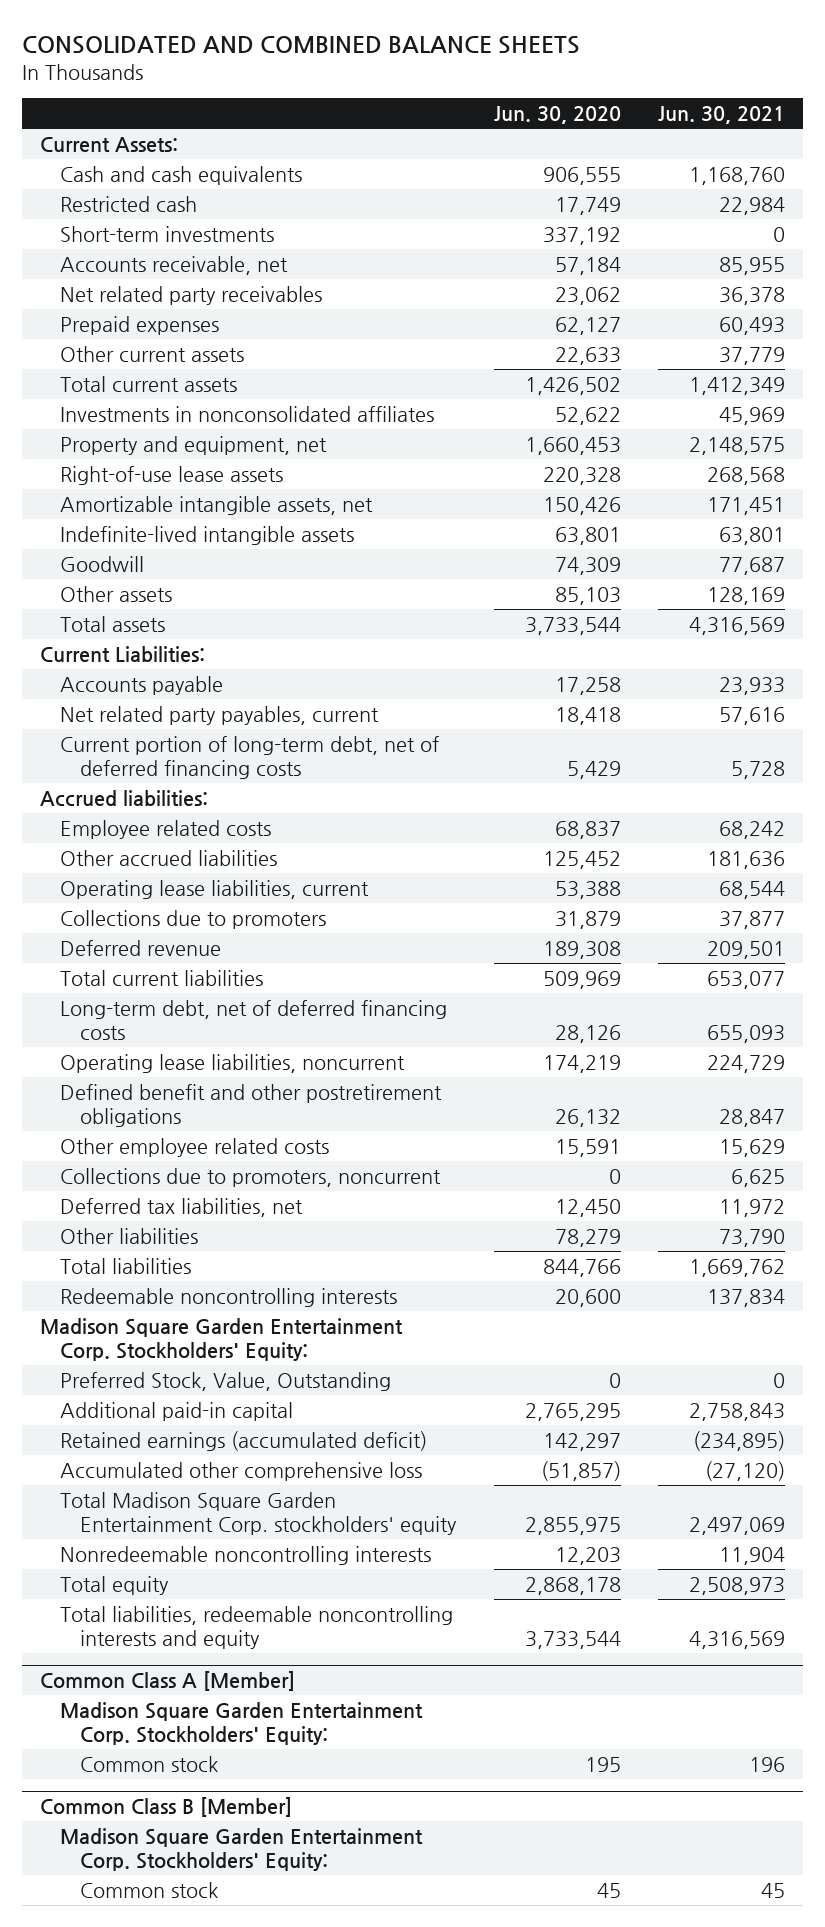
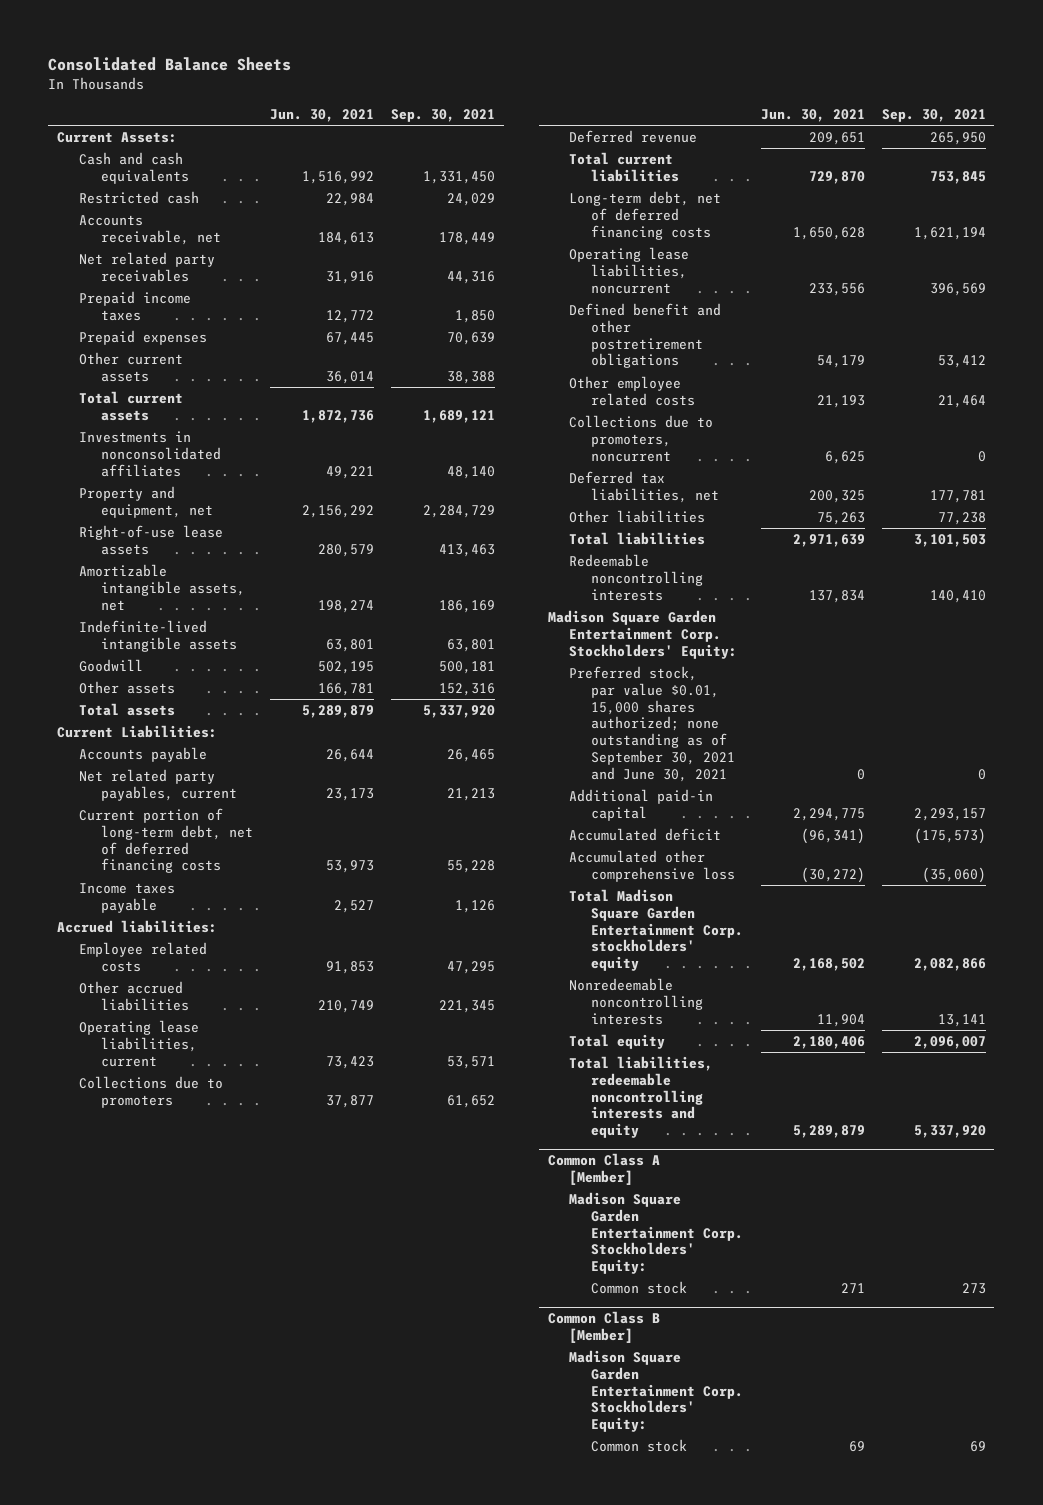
- CONSOLIDATED AND COMBINED BALANCE SHEETS
+ Consolidated Balance Sheets
- | Jun. 30, 2020 | Jun. 30, 2021
+ | Jun. 30, 2021 | Sep. 30, 2021
- Cash and cash equivalents | 906,555 | 1,168,760
+ Cash and cash equivalents | 1,516,992 | 1,331,450
- Short-term investments | 337,192 | 0
- Accounts receivable, net | 57,184 | 85,955
- Net related party receivables | 23,062 | 36,378
- Prepaid expenses | 62,127 | 60,493
- Other current assets | 22,633 | 37,779
- Total current assets | 1,426,502 | 1,412,349
- Investments in nonconsolidated affiliates | 52,622 | 45,969
- Property and equipment, net | 1,660,453 | 2,148,575
- Right-of-use lease assets | 220,328 | 268,568
- Amortizable intangible assets, net | 150,426 | 171,451
+ Accounts receivable, net | 184,613 | 178,449
+ Net related party receivables | 31,916 | 44,316
+ Prepaid income taxes | 12,772 | 1,850
+ Prepaid expenses | 67,445 | 70,639
+ Other current assets | 36,014 | 38,388
+ Total current assets | 1,872,736 | 1,689,121
+ Investments in nonconsolidated affiliates | 49,221 | 48,140
+ Property and equipment, net | 2,156,292 | 2,284,729
+ Right-of-use lease assets | 280,579 | 413,463
+ Amortizable intangible assets, net | 198,274 | 186,169
- Goodwill | 74,309 | 77,687
- Other assets | 85,103 | 128,169
- Total assets | 3,733,544 | 4,316,569
+ Goodwill | 502,195 | 500,181
+ Other assets | 166,781 | 152,316
+ Total assets | 5,289,879 | 5,337,920
- Accounts payable | 17,258 | 23,933
- Net related party payables, current | 18,418 | 57,616
- Current portion of long-term debt, net of deferred financing costs | 5,429 | 5,728
+ Accounts payable | 26,644 | 26,465
+ Net related party payables, current | 23,173 | 21,213
+ Current portion of long-term debt, net of deferred financing costs | 53,973 | 55,228
+ Income taxes payable | 2,527 | 1,126
- Employee related costs | 68,837 | 68,242
- Other accrued liabilities | 125,452 | 181,636
- Operating lease liabilities, current | 53,388 | 68,544
+ Employee related costs | 91,853 | 47,295
+ Other accrued liabilities | 210,749 | 221,345
+ Operating lease liabilities, current | 73,423 | 53,571
- Deferred revenue | 189,308 | 209,501
- Total current liabilities | 509,969 | 653,077
- Long-term debt, net of deferred financing costs | 28,126 | 655,093
- Operating lease liabilities, noncurrent | 174,219 | 224,729
- Defined benefit and other postretirement obligations | 26,132 | 28,847
- Other employee related costs | 15,591 | 15,629
+ Deferred revenue | 209,651 | 265,950
+ Total current liabilities | 729,870 | 753,845
+ Long-term debt, net of deferred financing costs | 1,650,628 | 1,621,194
+ Operating lease liabilities, noncurrent | 233,556 | 396,569
+ Defined benefit and other postretirement obligations | 54,179 | 53,412
+ Other employee related costs | 21,193 | 21,464
- Deferred tax liabilities, net | 12,450 | 11,972
- Other liabilities | 78,279 | 73,790
- Total liabilities | 844,766 | 1,669,762
+ Deferred tax liabilities, net | 200,325 | 177,781
+ Other liabilities | 75,263 | 77,238
+ Total liabilities | 2,971,639 | 3,101,503
- Preferred Stock, Value, Outstanding | 0 | 0
- Additional paid-in capital | 2,765,295 | 2,758,843
- Retained earnings (accumulated deficit) | 142,297 | (234,895)
- Accumulated other comprehensive loss | (51,857) | (27,120)
- Total Madison Square Garden Entertainment Corp. stockholders' equity | 2,855,975 | 2,497,069
+ Preferred stock, par value $0.01, 15,000 shares authorized; none outstanding as of September 30, 2021 and June 30, 2021 | 0 | 0
+ Additional paid-in capital | 2,294,775 | 2,293,157
+ Accumulated deficit | (96,341) | (175,573)
+ Accumulated other comprehensive loss | (30,272) | (35,060)
+ Total Madison Square Garden Entertainment Corp. stockholders' equity | 2,168,502 | 2,082,866
- Total equity | 2,868,178 | 2,508,973
- Total liabilities, redeemable noncontrolling interests and equity | 3,733,544 | 4,316,569
+ Total equity | 2,180,406 | 2,096,007
+ Total liabilities, redeemable noncontrolling interests and equity | 5,289,879 | 5,337,920
@ Common Class A [Member]
- Common stock | 195 | 196
+ Common stock | 271 | 273
@ Common Class B [Member]
- Common stock | 45 | 45
+ Common stock | 69 | 69

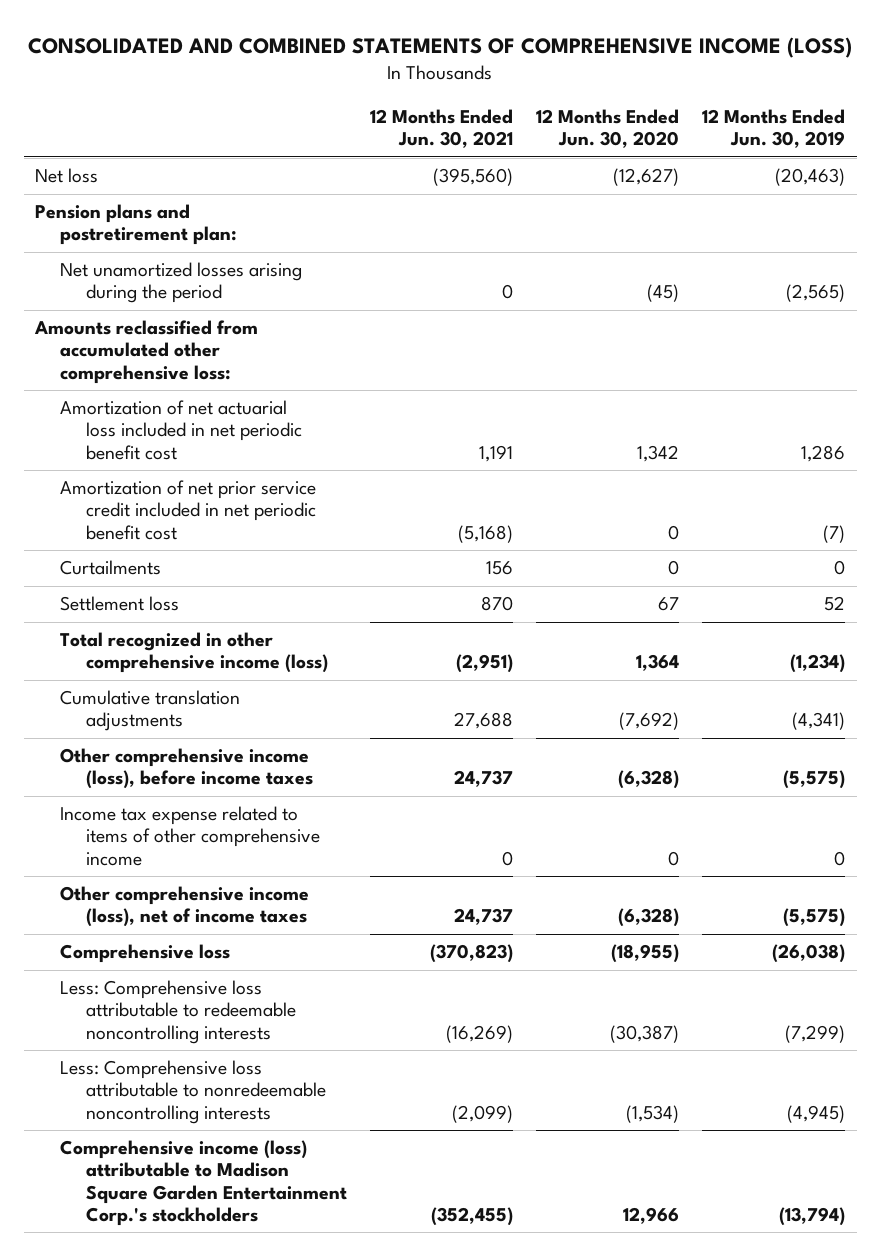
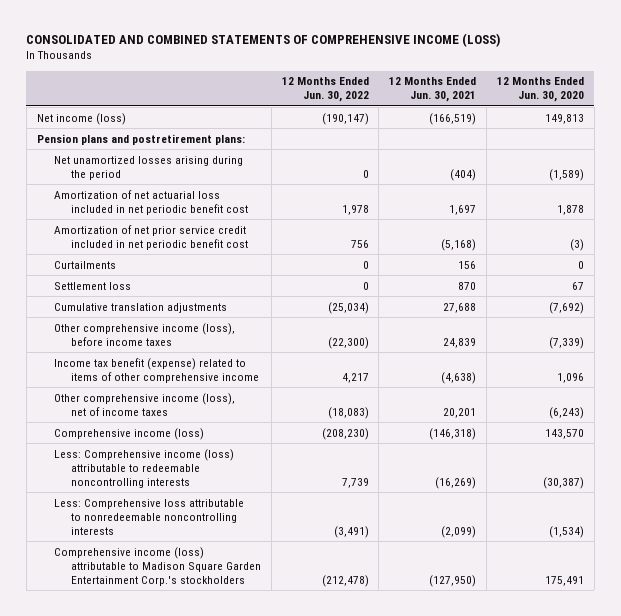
- | 12 Months Ended Jun. 30, 2021 | 12 Months Ended Jun. 30, 2020 | 12 Months Ended Jun. 30, 2019
+ | 12 Months Ended Jun. 30, 2022 | 12 Months Ended Jun. 30, 2021 | 12 Months Ended Jun. 30, 2020
- Net loss | (395,560) | (12,627) | (20,463)
- Pension plans and postretirement plan:
- Net unamortized losses arising during the period | 0 | (45) | (2,565)
- Amounts reclassified from accumulated other comprehensive loss:
- Amortization of net actuarial loss included in net periodic benefit cost | 1,191 | 1,342 | 1,286
- Amortization of net prior service credit included in net periodic benefit cost | (5,168) | 0 | (7)
+ Net income (loss) | (190,147) | (166,519) | 149,813
+ Pension plans and postretirement plans:
+ Net unamortized losses arising during the period | 0 | (404) | (1,589)
+ Amortization of net actuarial loss included in net periodic benefit cost | 1,978 | 1,697 | 1,878
+ Amortization of net prior service credit included in net periodic benefit cost | 756 | (5,168) | (3)
- Total recognized in other comprehensive income (loss) | (2,951) | 1,364 | (1,234)
- Other comprehensive income (loss), before income taxes | 24,737 | (6,328) | (5,575)
- Income tax expense related to items of other comprehensive income | 0 | 0 | 0
- Other comprehensive income (loss), net of income taxes | 24,737 | (6,328) | (5,575)
- Comprehensive loss | (370,823) | (18,955) | (26,038)
- Less: Comprehensive loss attributable to redeemable noncontrolling interests | (16,269) | (30,387) | (7,299)
+ Other comprehensive income (loss), before income taxes | (22,300) | 24,839 | (7,339)
+ Income tax benefit (expense) related to items of other comprehensive income | 4,217 | (4,638) | 1,096
+ Other comprehensive income (loss), net of income taxes | (18,083) | 20,201 | (6,243)
+ Comprehensive income (loss) | (208,230) | (146,318) | 143,570
+ Less: Comprehensive income (loss) attributable to redeemable noncontrolling interests | 7,739 | (16,269) | (30,387)
- Comprehensive income (loss) attributable to Madison Square Garden Entertainment Corp.'s stockholders | (352,455) | 12,966 | (13,794)
+ Comprehensive income (loss) attributable to Madison Square Garden Entertainment Corp.'s stockholders | (212,478) | (127,950) | 175,491

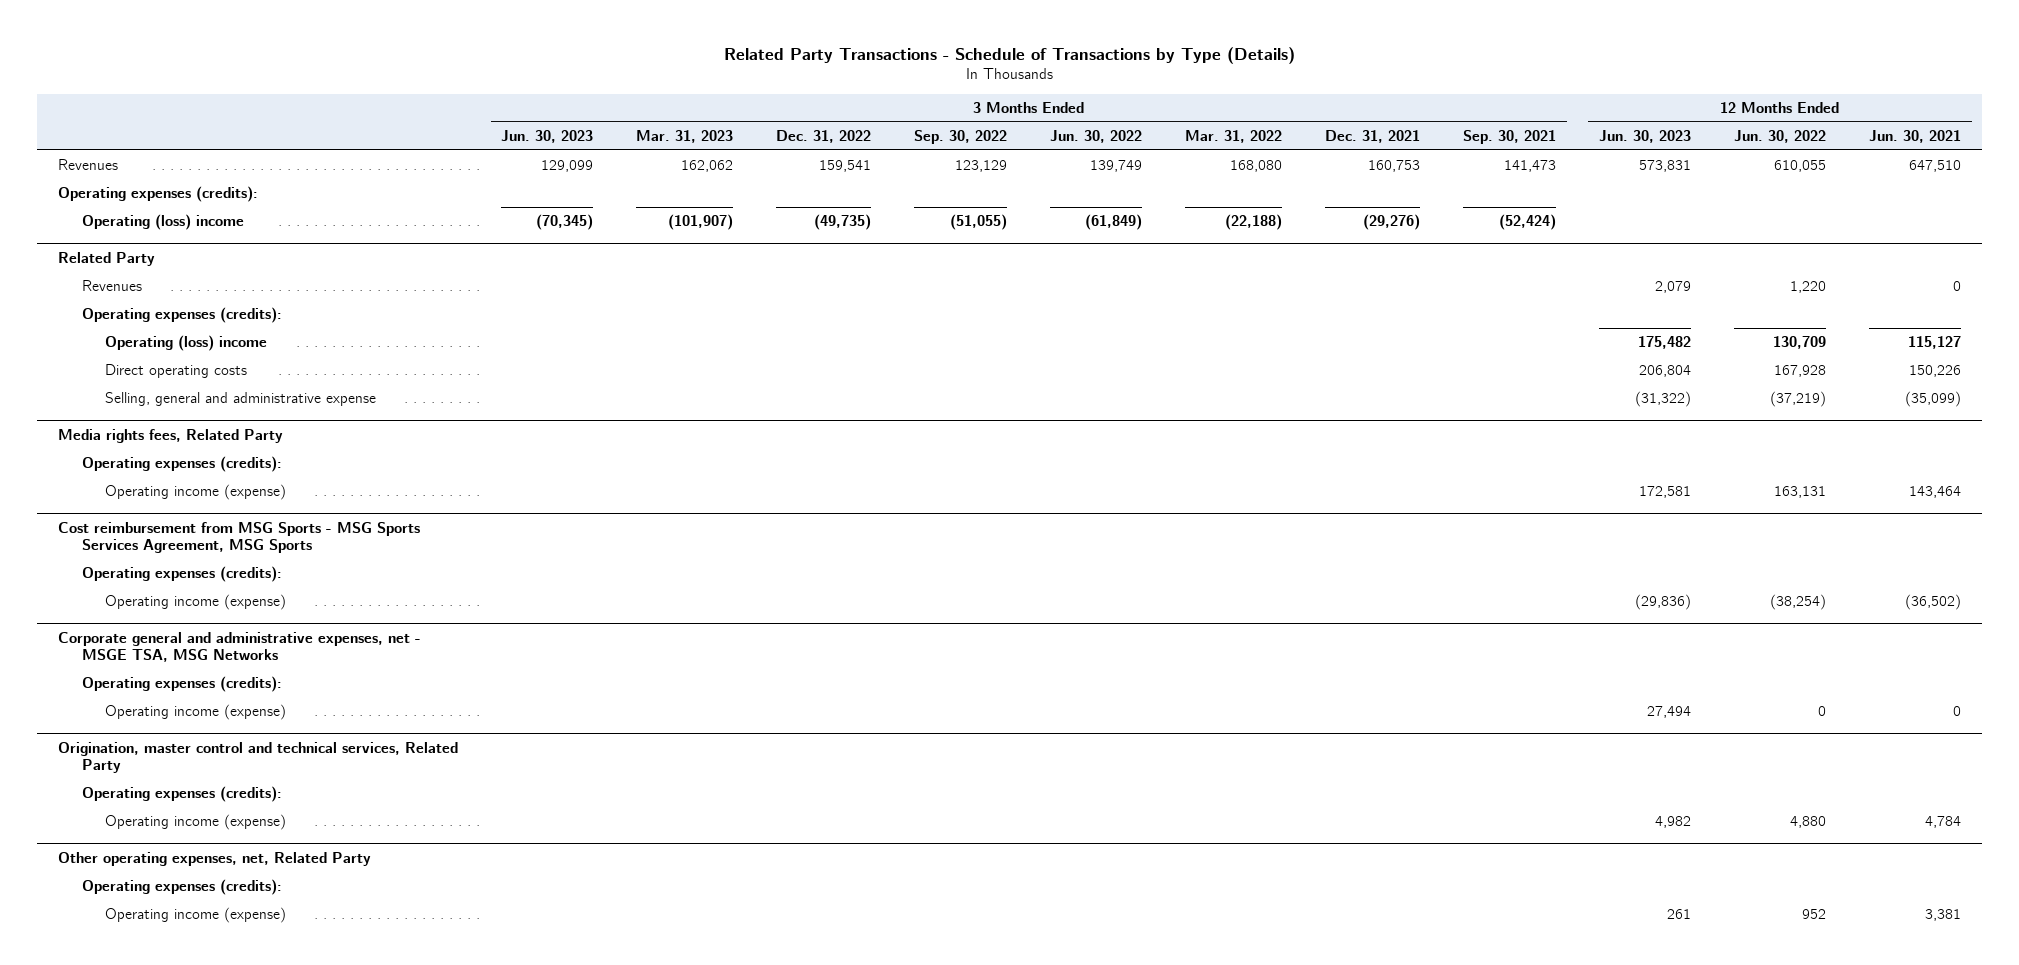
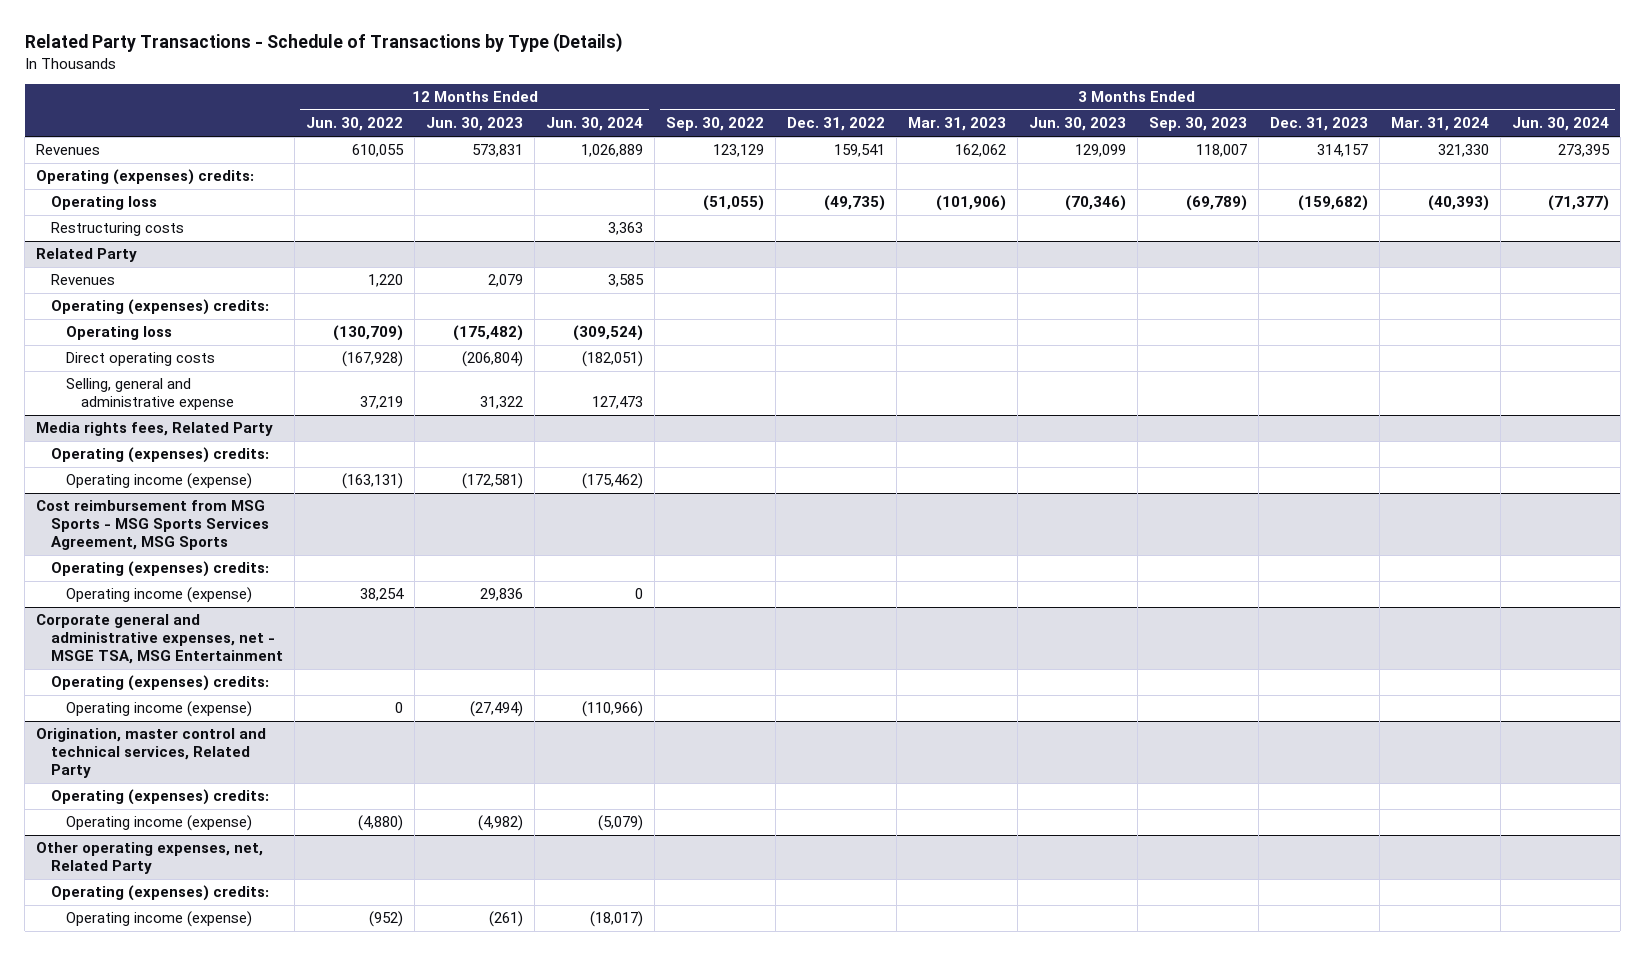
- | 3 Months Ended Jun. 30, 2023 | 3 Months Ended Mar. 31, 2023 | 3 Months Ended Dec. 31, 2022 | 3 Months Ended Sep. 30, 2022 | 3 Months Ended Jun. 30, 2022 | 3 Months Ended Mar. 31, 2022 | 3 Months Ended Dec. 31, 2021 | 3 Months Ended Sep. 30, 2021 | 12 Months Ended Jun. 30, 2023 | 12 Months Ended Jun. 30, 2022 | 12 Months Ended Jun. 30, 2021
+ | 12 Months Ended Jun. 30, 2022 | 12 Months Ended Jun. 30, 2023 | 12 Months Ended Jun. 30, 2024 | 3 Months Ended Sep. 30, 2022 | 3 Months Ended Dec. 31, 2022 | 3 Months Ended Mar. 31, 2023 | 3 Months Ended Jun. 30, 2023 | 3 Months Ended Sep. 30, 2023 | 3 Months Ended Dec. 31, 2023 | 3 Months Ended Mar. 31, 2024 | 3 Months Ended Jun. 30, 2024
- Operating expenses (credits):
- Operating (loss) income | (70,345) | (101,907) | (49,735) | (51,055) | (61,849) | (22,188) | (29,276) | (52,424) | | |
+ Operating (expenses) credits:
+ Operating loss | | | | (51,055) | (49,735) | (101,906) | (70,346) | (69,789) | (159,682) | (40,393) | (71,377)
+ Restructuring costs | | | 3,363 | | | | | | | |
@ Related Party
- Operating expenses (credits):
- Operating (loss) income | | | | | | | | | 175,482 | 130,709 | 115,127
- Direct operating costs | | | | | | | | | 206,804 | 167,928 | 150,226
- Selling, general and administrative expense | | | | | | | | | (31,322) | (37,219) | (35,099)
+ Operating (expenses) credits:
+ Operating loss | (130,709) | (175,482) | (309,524) | | | | | | | |
+ Direct operating costs | (167,928) | (206,804) | (182,051) | | | | | | | |
+ Selling, general and administrative expense | 37,219 | 31,322 | 127,473 | | | | | | | |
@ Media rights fees, Related Party
- Operating expenses (credits):
- Operating income (expense) | | | | | | | | | 172,581 | 163,131 | 143,464
+ Operating (expenses) credits:
+ Operating income (expense) | (163,131) | (172,581) | (175,462) | | | | | | | |
@ Cost reimbursement from MSG Sports - MSG Sports Services Agreement, MSG Sports
- Operating expenses (credits):
- Operating income (expense) | | | | | | | | | (29,836) | (38,254) | (36,502)
- Corporate general and administrative expenses, net - MSGE TSA, MSG Networks
- Operating expenses (credits):
- Operating income (expense) | | | | | | | | | 27,494 | 0 | 0
@ Cost reimbursement from MSG Sports - MSG Sports Services Agreement, MSG Sports
+ Operating (expenses) credits:
+ Operating income (expense) | 38,254 | 29,836 | 0 | | | | | | | |
+ Corporate general and administrative expenses, net - MSGE TSA, MSG Entertainment
+ Operating (expenses) credits:
+ Operating income (expense) | 0 | (27,494) | (110,966) | | | | | | | |
@ Origination, master control and technical services, Related Party
- Operating expenses (credits):
- Operating income (expense) | | | | | | | | | 4,982 | 4,880 | 4,784
+ Operating (expenses) credits:
+ Operating income (expense) | (4,880) | (4,982) | (5,079) | | | | | | | |
@ Other operating expenses, net, Related Party
- Operating expenses (credits):
- Operating income (expense) | | | | | | | | | 261 | 952 | 3,381
+ Operating (expenses) credits:
+ Operating income (expense) | (952) | (261) | (18,017) | | | | | | | |

